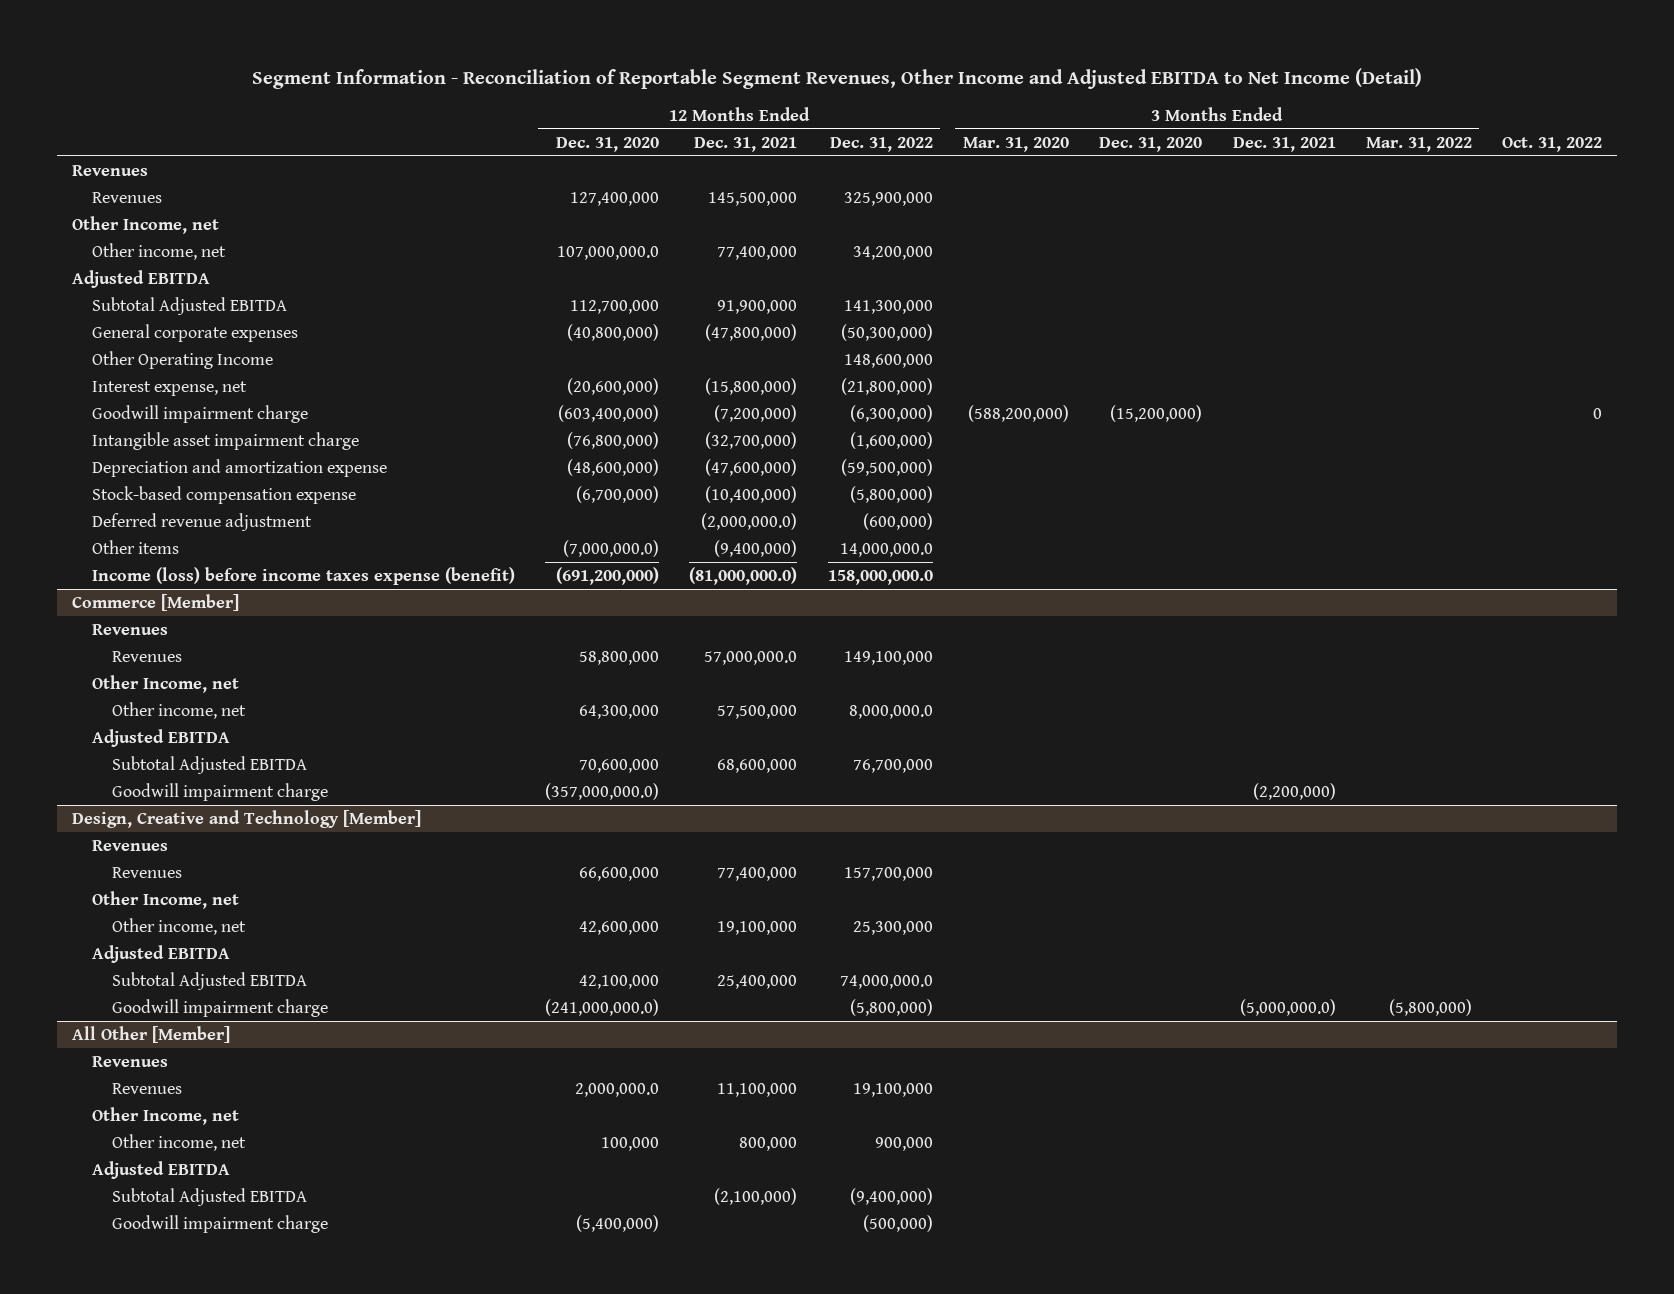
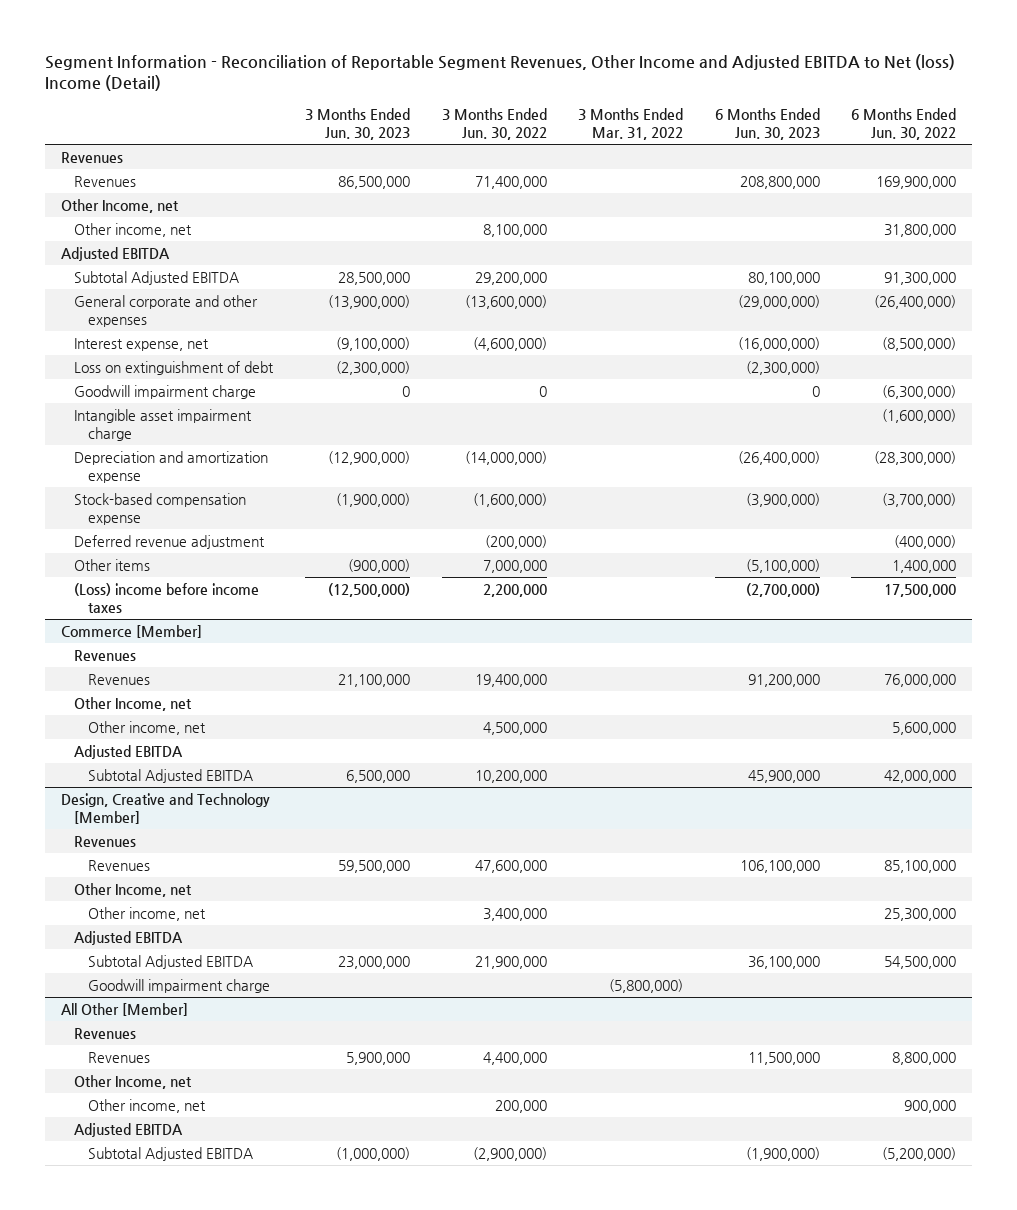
- Segment Information - Reconciliation of Reportable Segment Revenues, Other Income and Adjusted EBITDA to Net Income (Detail)
+ Segment Information - Reconciliation of Reportable Segment Revenues, Other Income and Adjusted EBITDA to Net (loss) Income (Detail)
- | 12 Months Ended Dec. 31, 2020 | 12 Months Ended Dec. 31, 2021 | 12 Months Ended Dec. 31, 2022 | 3 Months Ended Mar. 31, 2020 | 3 Months Ended Dec. 31, 2020 | 3 Months Ended Dec. 31, 2021 | 3 Months Ended Mar. 31, 2022 | Oct. 31, 2022
+ | 3 Months Ended Jun. 30, 2023 | 3 Months Ended Jun. 30, 2022 | 3 Months Ended Mar. 31, 2022 | 6 Months Ended Jun. 30, 2023 | 6 Months Ended Jun. 30, 2022
- General corporate expenses | (40,800,000) | (47,800,000) | (50,300,000) | | | | |
- Other Operating Income | | | 148,600,000 | | | | |
+ General corporate and other expenses | (13,900,000) | (13,600,000) | | (29,000,000) | (26,400,000)
+ Loss on extinguishment of debt | (2,300,000) | | | (2,300,000) |
- Income (loss) before income taxes expense (benefit) | (691,200,000) | (81,000,000.0) | 158,000,000.0 | | | | |
+ (Loss) income before income taxes | (12,500,000) | 2,200,000 | | (2,700,000) | 17,500,000
@ Commerce [Member]
- Goodwill impairment charge | (357,000,000.0) | | | | | (2,200,000) | |
@ All Other [Member]
- Goodwill impairment charge | (5,400,000) | | (500,000) | | | | |

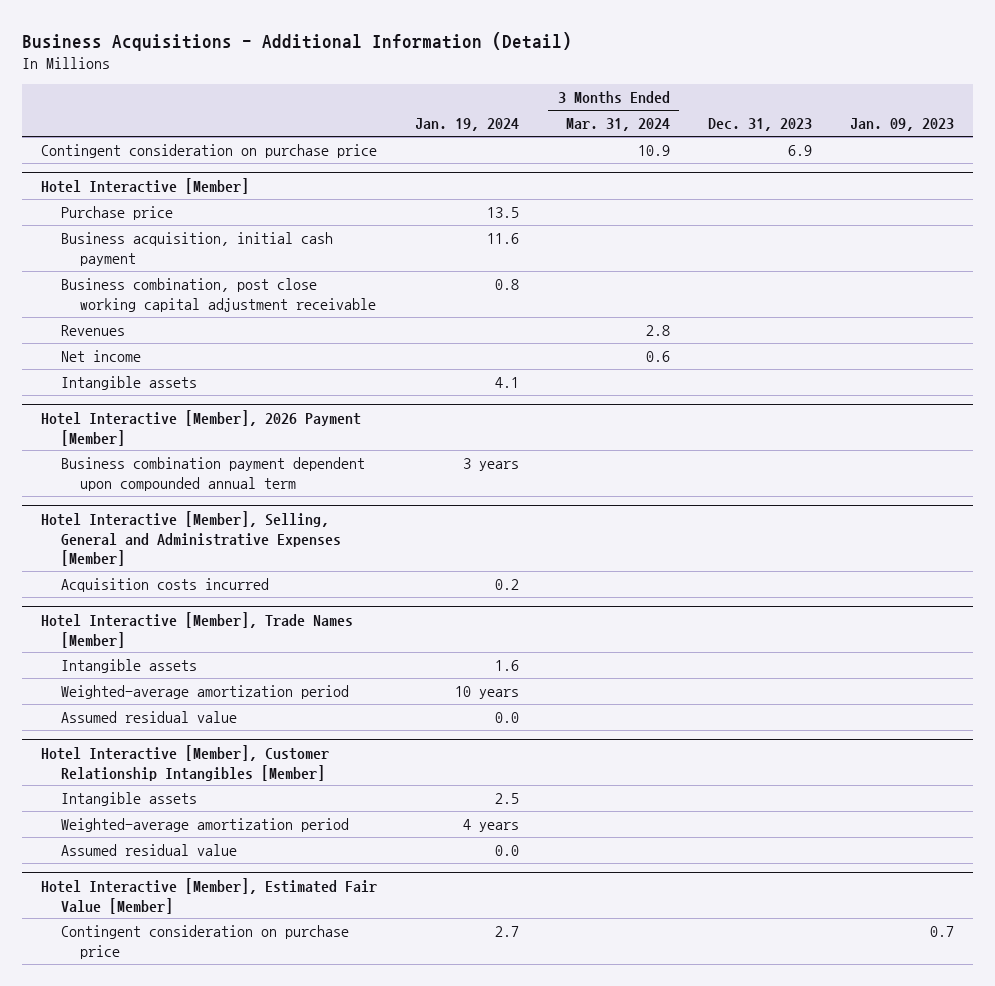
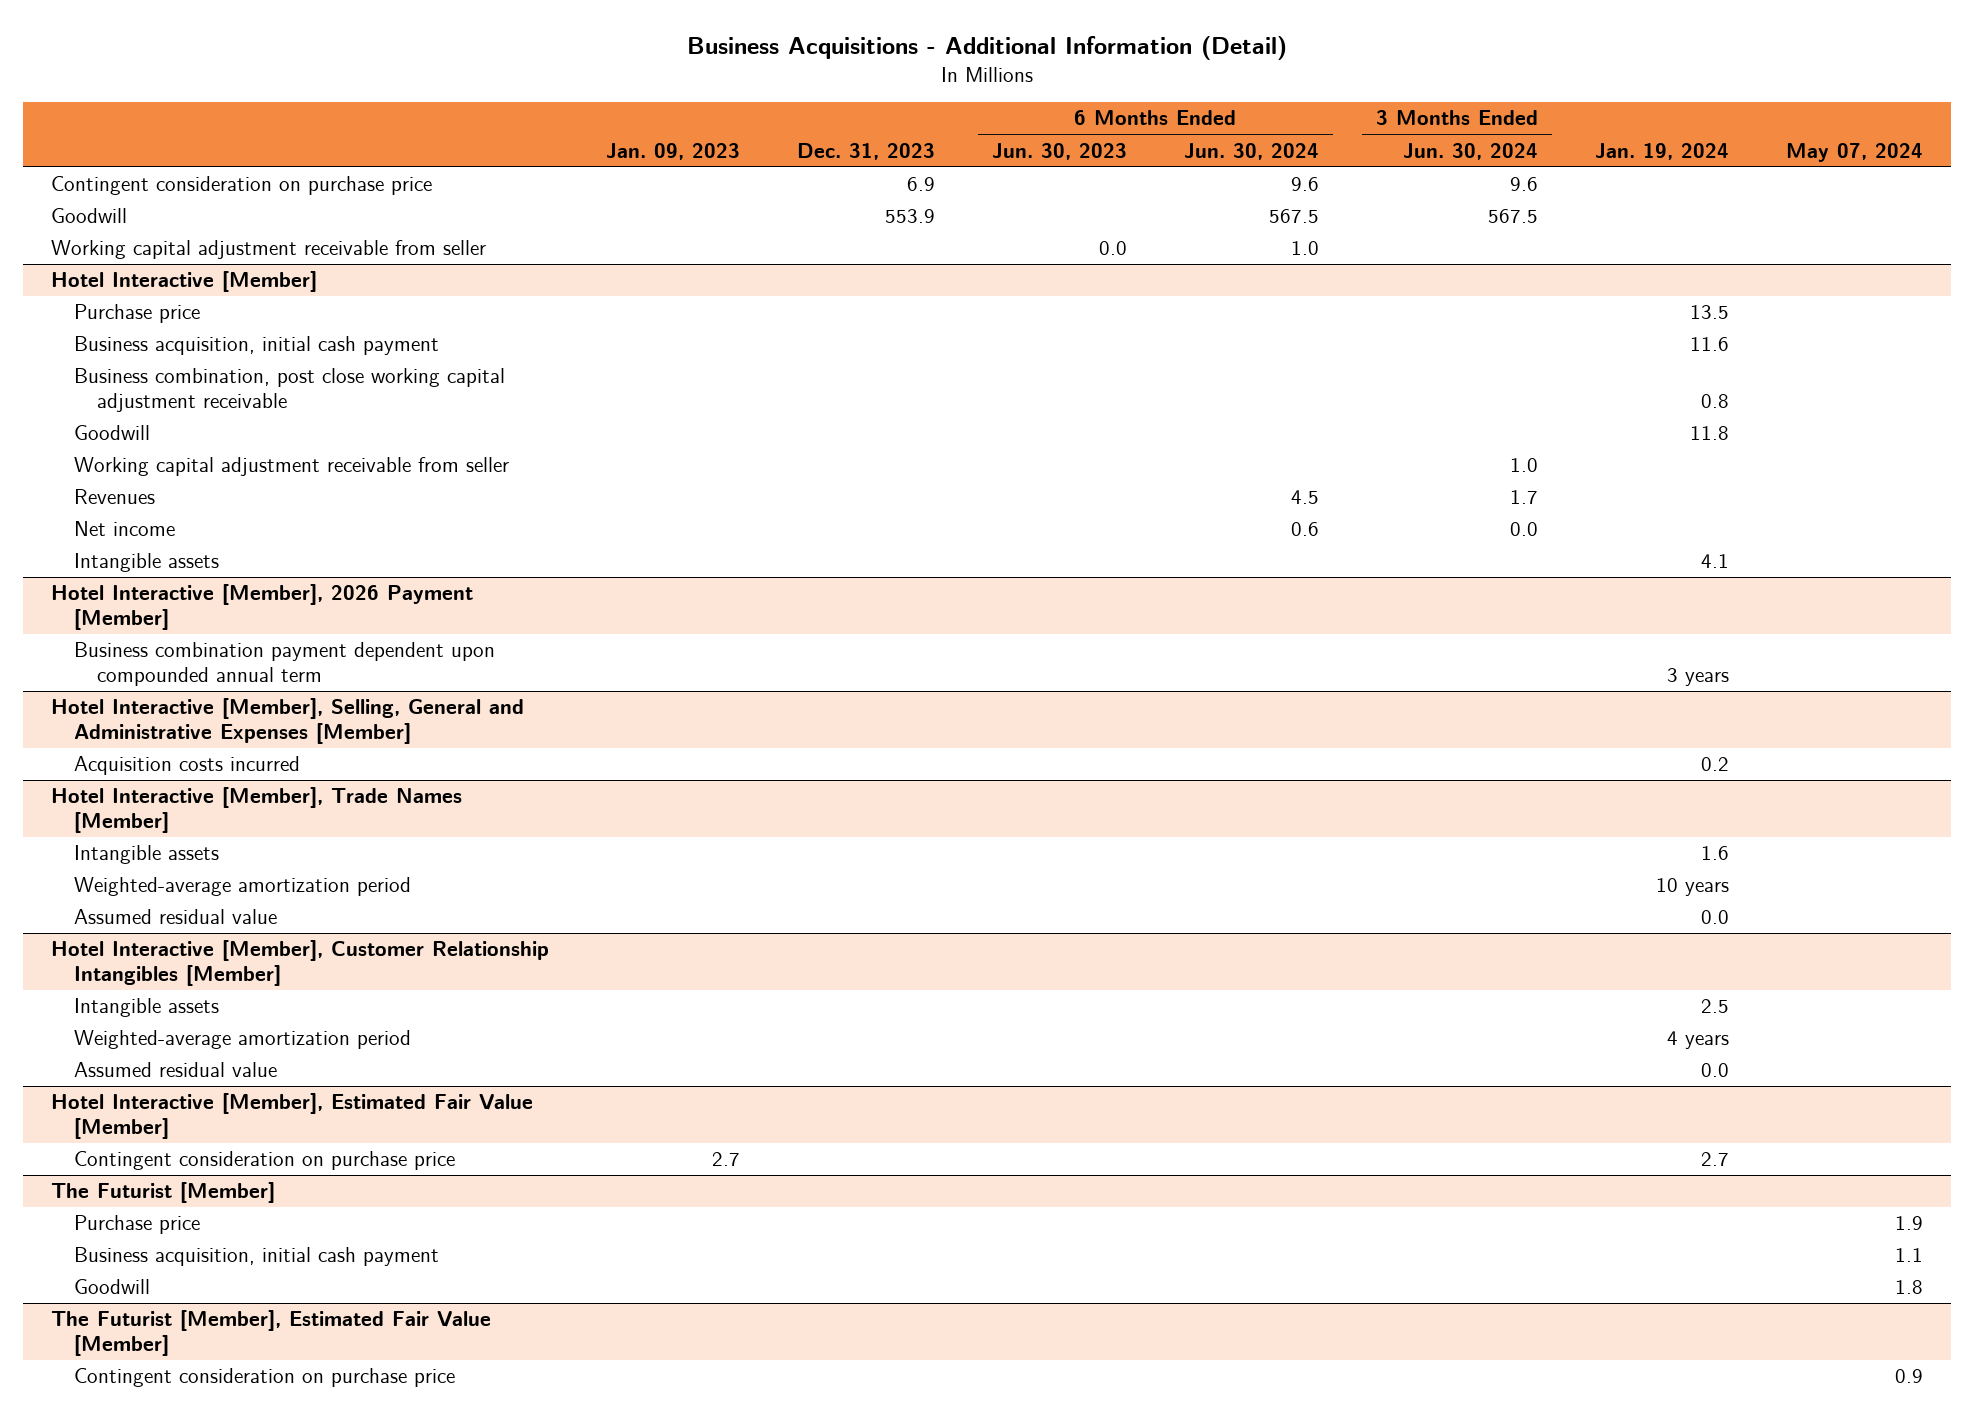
- | Jan. 19, 2024 | 3 Months Ended Mar. 31, 2024 | Dec. 31, 2023 | Jan. 09, 2023
+ | Jan. 09, 2023 | Dec. 31, 2023 | 6 Months Ended Jun. 30, 2023 | 6 Months Ended Jun. 30, 2024 | 3 Months Ended Jun. 30, 2024 | Jan. 19, 2024 | May 07, 2024
+ Goodwill | | 553.9 | | 567.5 | 567.5 | |
+ Working capital adjustment receivable from seller | | | 0.0 | 1.0 | | |
@ Hotel Interactive [Member]
+ Goodwill | | | | | | 11.8 |
+ Working capital adjustment receivable from seller | | | | | 1.0 | |
@ Hotel Interactive [Member], Estimated Fair Value [Member]
- Contingent consideration on purchase price | 2.7 | | | 0.7
+ Contingent consideration on purchase price | 2.7 | | | | | 2.7 |
+ The Futurist [Member]
+ Purchase price | | | | | | | 1.9
+ Business acquisition, initial cash payment | | | | | | | 1.1
+ Goodwill | | | | | | | 1.8
+ The Futurist [Member], Estimated Fair Value [Member]
+ Contingent consideration on purchase price | | | | | | | 0.9

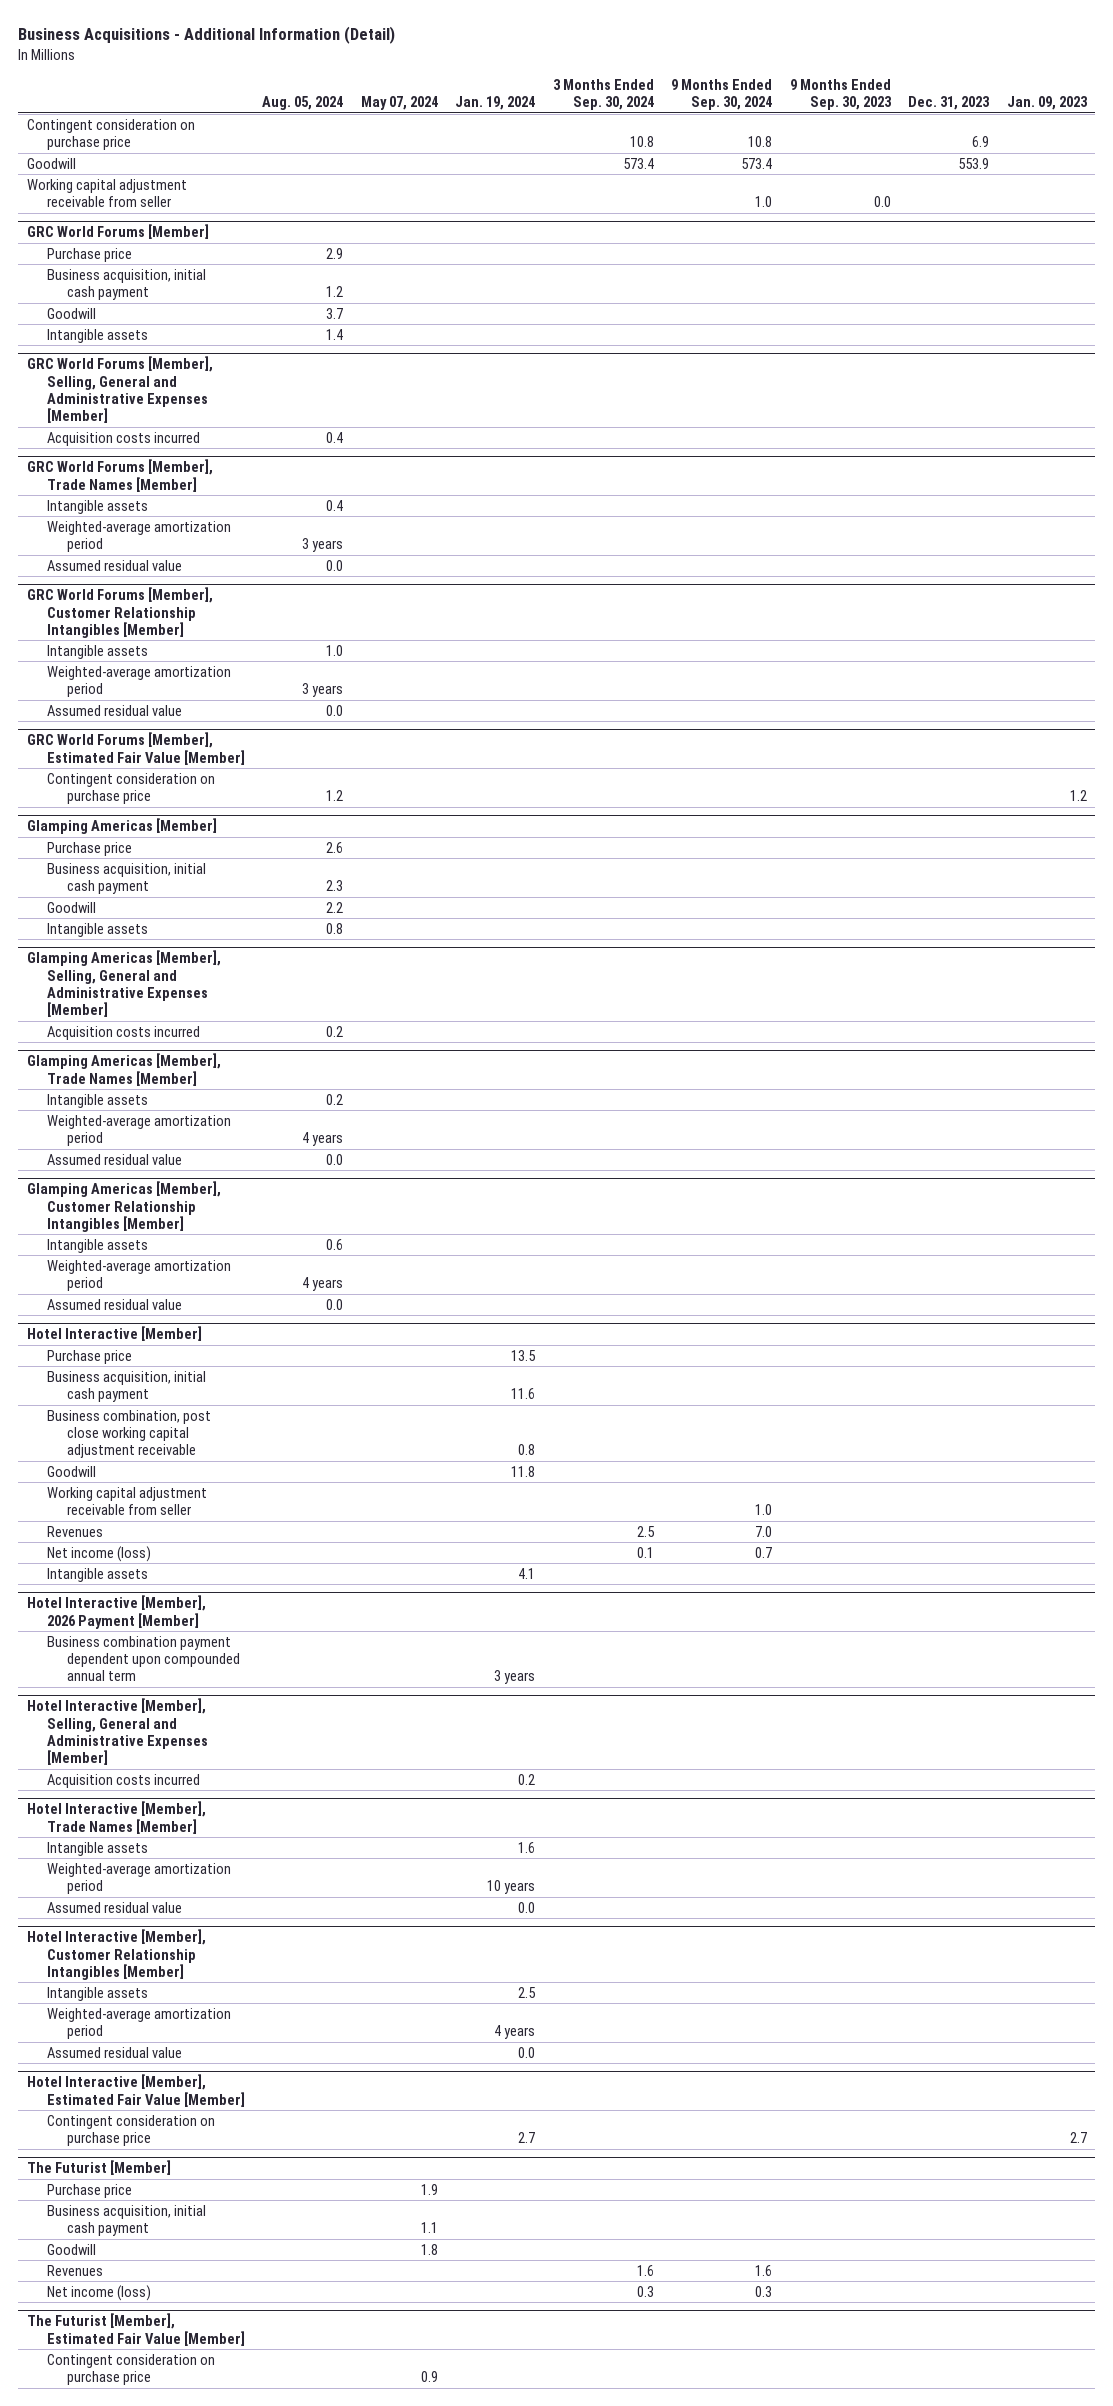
- | Jan. 09, 2023 | Dec. 31, 2023 | 6 Months Ended Jun. 30, 2023 | 6 Months Ended Jun. 30, 2024 | 3 Months Ended Jun. 30, 2024 | Jan. 19, 2024 | May 07, 2024
+ | Aug. 05, 2024 | May 07, 2024 | Jan. 19, 2024 | 3 Months Ended Sep. 30, 2024 | 9 Months Ended Sep. 30, 2024 | 9 Months Ended Sep. 30, 2023 | Dec. 31, 2023 | Jan. 09, 2023
+ GRC World Forums [Member]
+ Purchase price | 2.9 | | | | | | |
+ Business acquisition, initial cash payment | 1.2 | | | | | | |
+ Goodwill | 3.7 | | | | | | |
+ Intangible assets | 1.4 | | | | | | |
+ GRC World Forums [Member], Selling, General and Administrative Expenses [Member]
+ Acquisition costs incurred | 0.4 | | | | | | |
+ GRC World Forums [Member], Trade Names [Member]
+ Intangible assets | 0.4 | | | | | | |
+ Weighted-average amortization period | 3 years | | | | | | |
+ Assumed residual value | 0.0 | | | | | | |
+ GRC World Forums [Member], Customer Relationship Intangibles [Member]
+ Intangible assets | 1.0 | | | | | | |
+ Weighted-average amortization period | 3 years | | | | | | |
+ Assumed residual value | 0.0 | | | | | | |
+ GRC World Forums [Member], Estimated Fair Value [Member]
+ Contingent consideration on purchase price | 1.2 | | | | | | | 1.2
+ Glamping Americas [Member]
+ Purchase price | 2.6 | | | | | | |
+ Business acquisition, initial cash payment | 2.3 | | | | | | |
+ Goodwill | 2.2 | | | | | | |
+ Intangible assets | 0.8 | | | | | | |
+ Glamping Americas [Member], Selling, General and Administrative Expenses [Member]
+ Acquisition costs incurred | 0.2 | | | | | | |
+ Glamping Americas [Member], Trade Names [Member]
+ Intangible assets | 0.2 | | | | | | |
+ Weighted-average amortization period | 4 years | | | | | | |
+ Assumed residual value | 0.0 | | | | | | |
+ Glamping Americas [Member], Customer Relationship Intangibles [Member]
+ Intangible assets | 0.6 | | | | | | |
+ Weighted-average amortization period | 4 years | | | | | | |
+ Assumed residual value | 0.0 | | | | | | |
@ Hotel Interactive [Member]
- Net income | | | | 0.6 | 0.0 | |
+ Net income (loss) | | | | 0.1 | 0.7 | | |
@ The Futurist [Member]
+ Revenues | | | | 1.6 | 1.6 | | |
+ Net income (loss) | | | | 0.3 | 0.3 | | |

